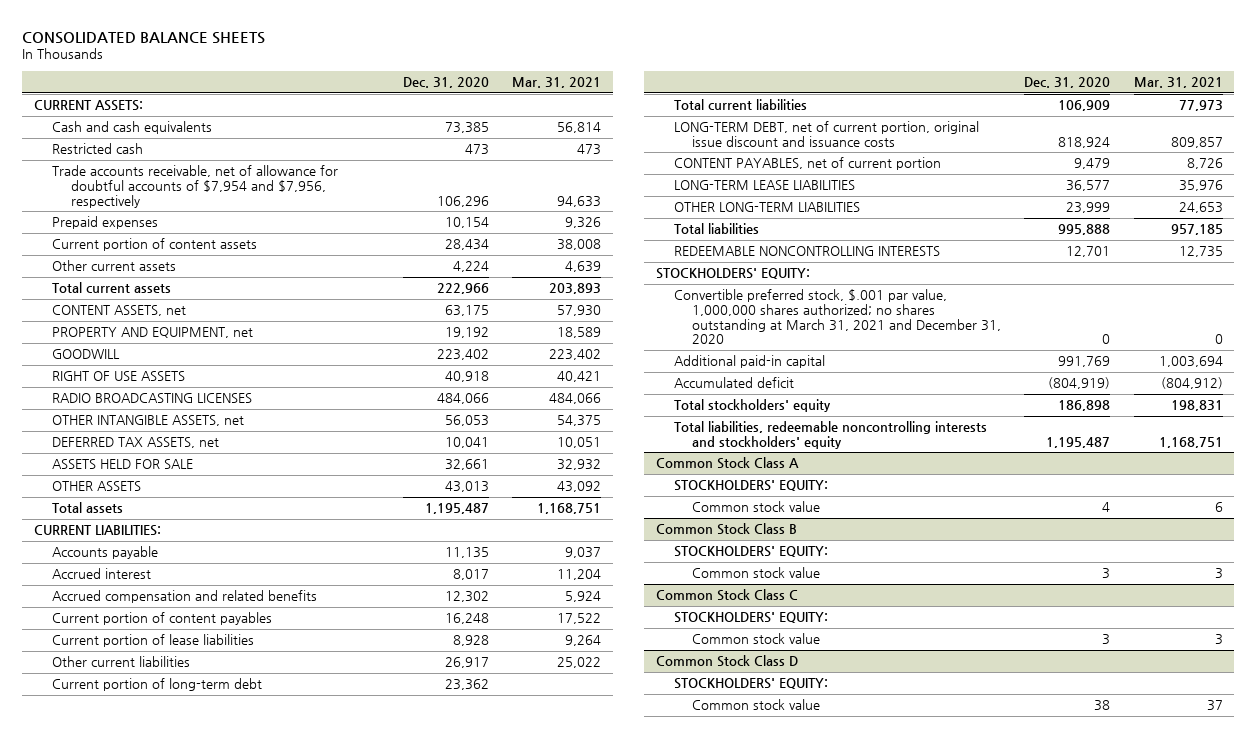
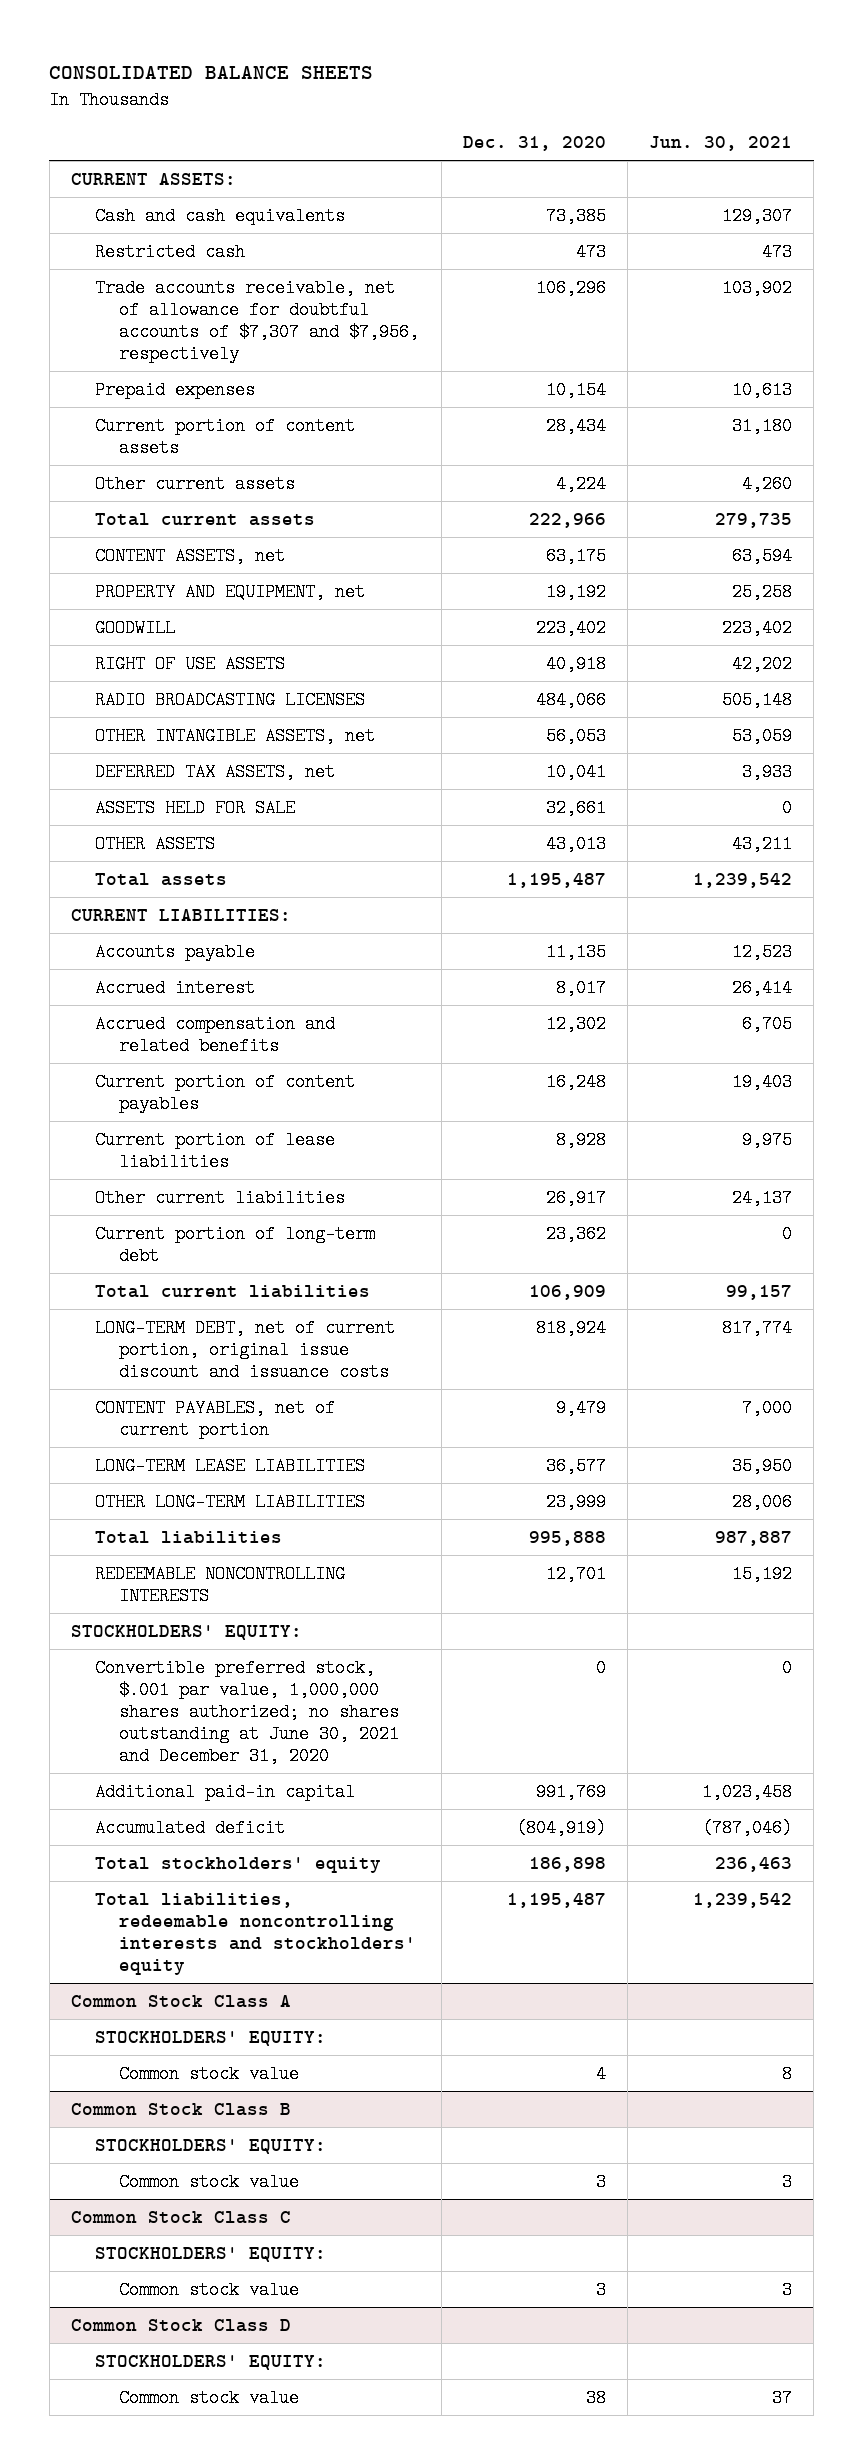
- | Dec. 31, 2020 | Mar. 31, 2021
+ | Dec. 31, 2020 | Jun. 30, 2021
- Trade accounts receivable, net of allowance for doubtful accounts of $7,954 and $7,956, respectively | 106,296 | 94,633
+ Trade accounts receivable, net of allowance for doubtful accounts of $7,307 and $7,956, respectively | 106,296 | 103,902
- Convertible preferred stock, $.001 par value, 1,000,000 shares authorized; no shares outstanding at March 31, 2021 and December 31, 2020 | 0 | 0
+ Convertible preferred stock, $.001 par value, 1,000,000 shares authorized; no shares outstanding at June 30, 2021 and December 31, 2020 | 0 | 0

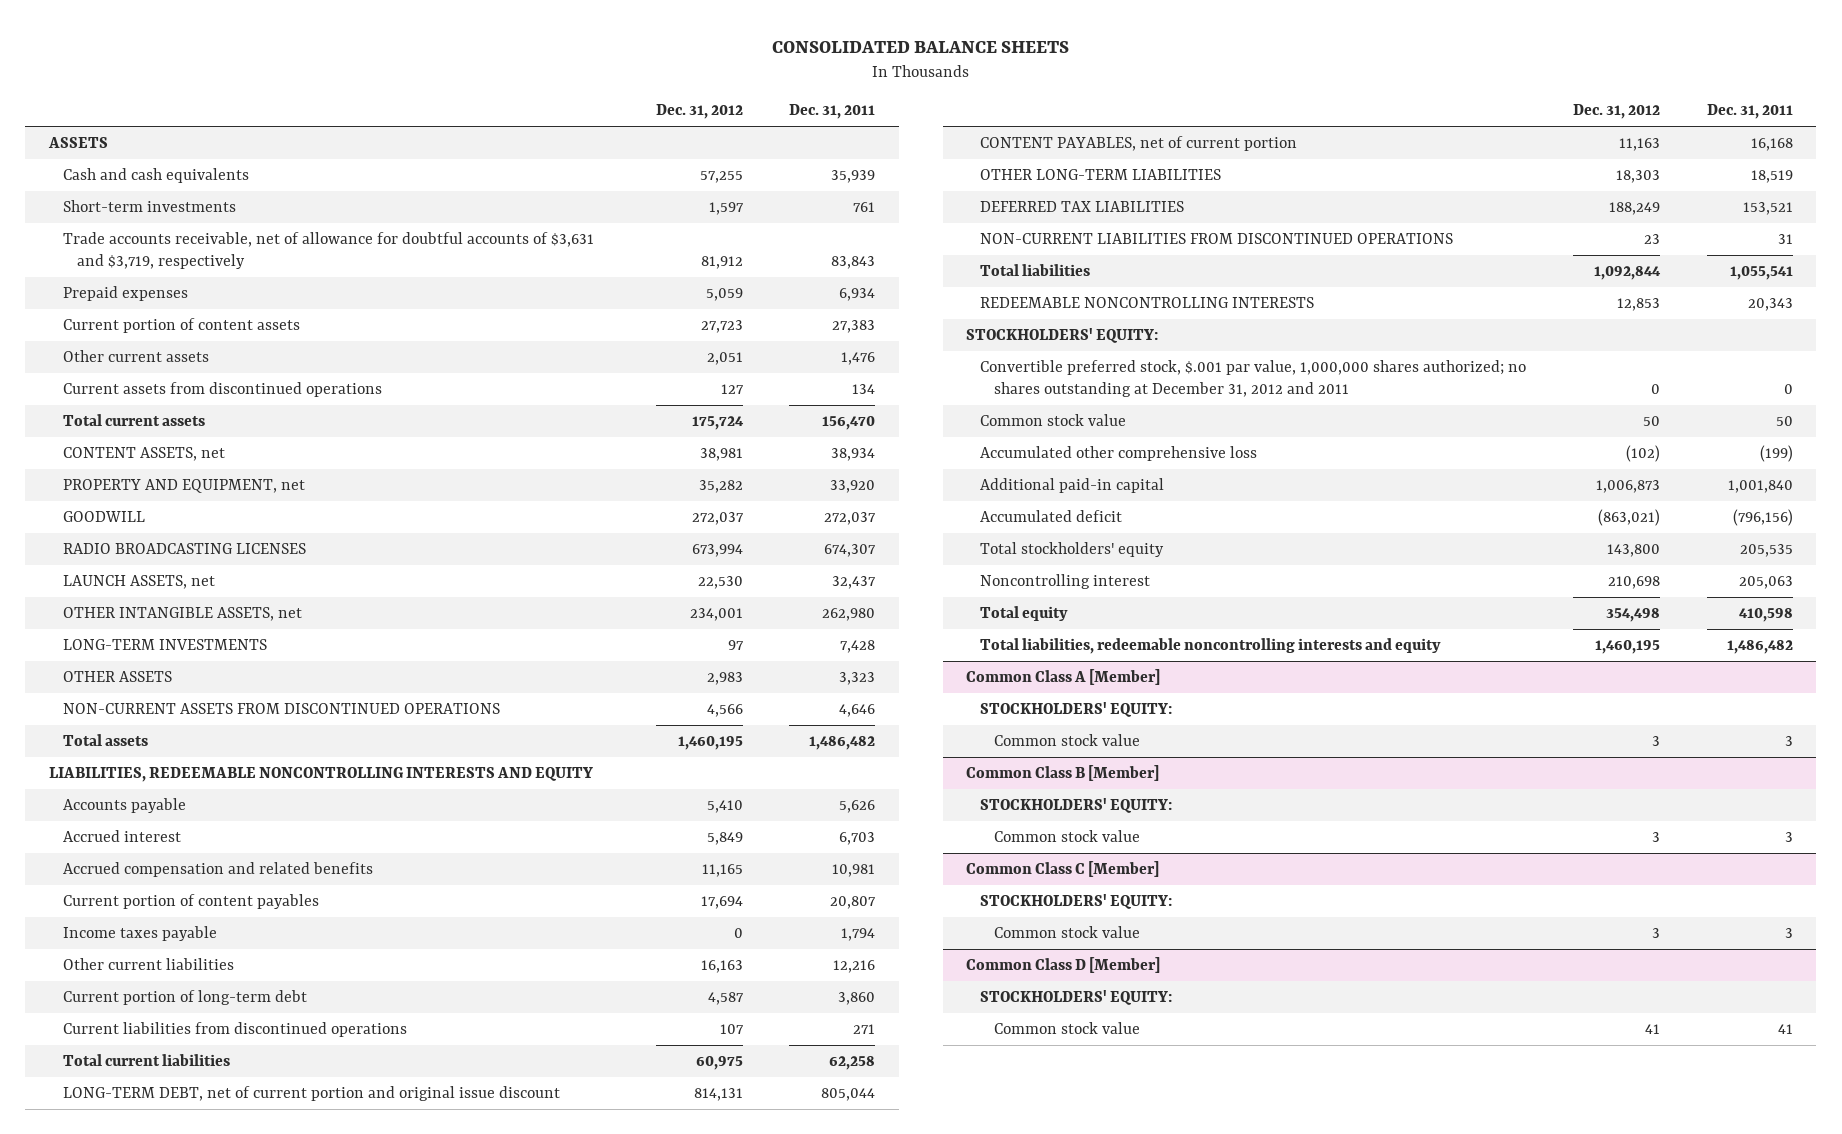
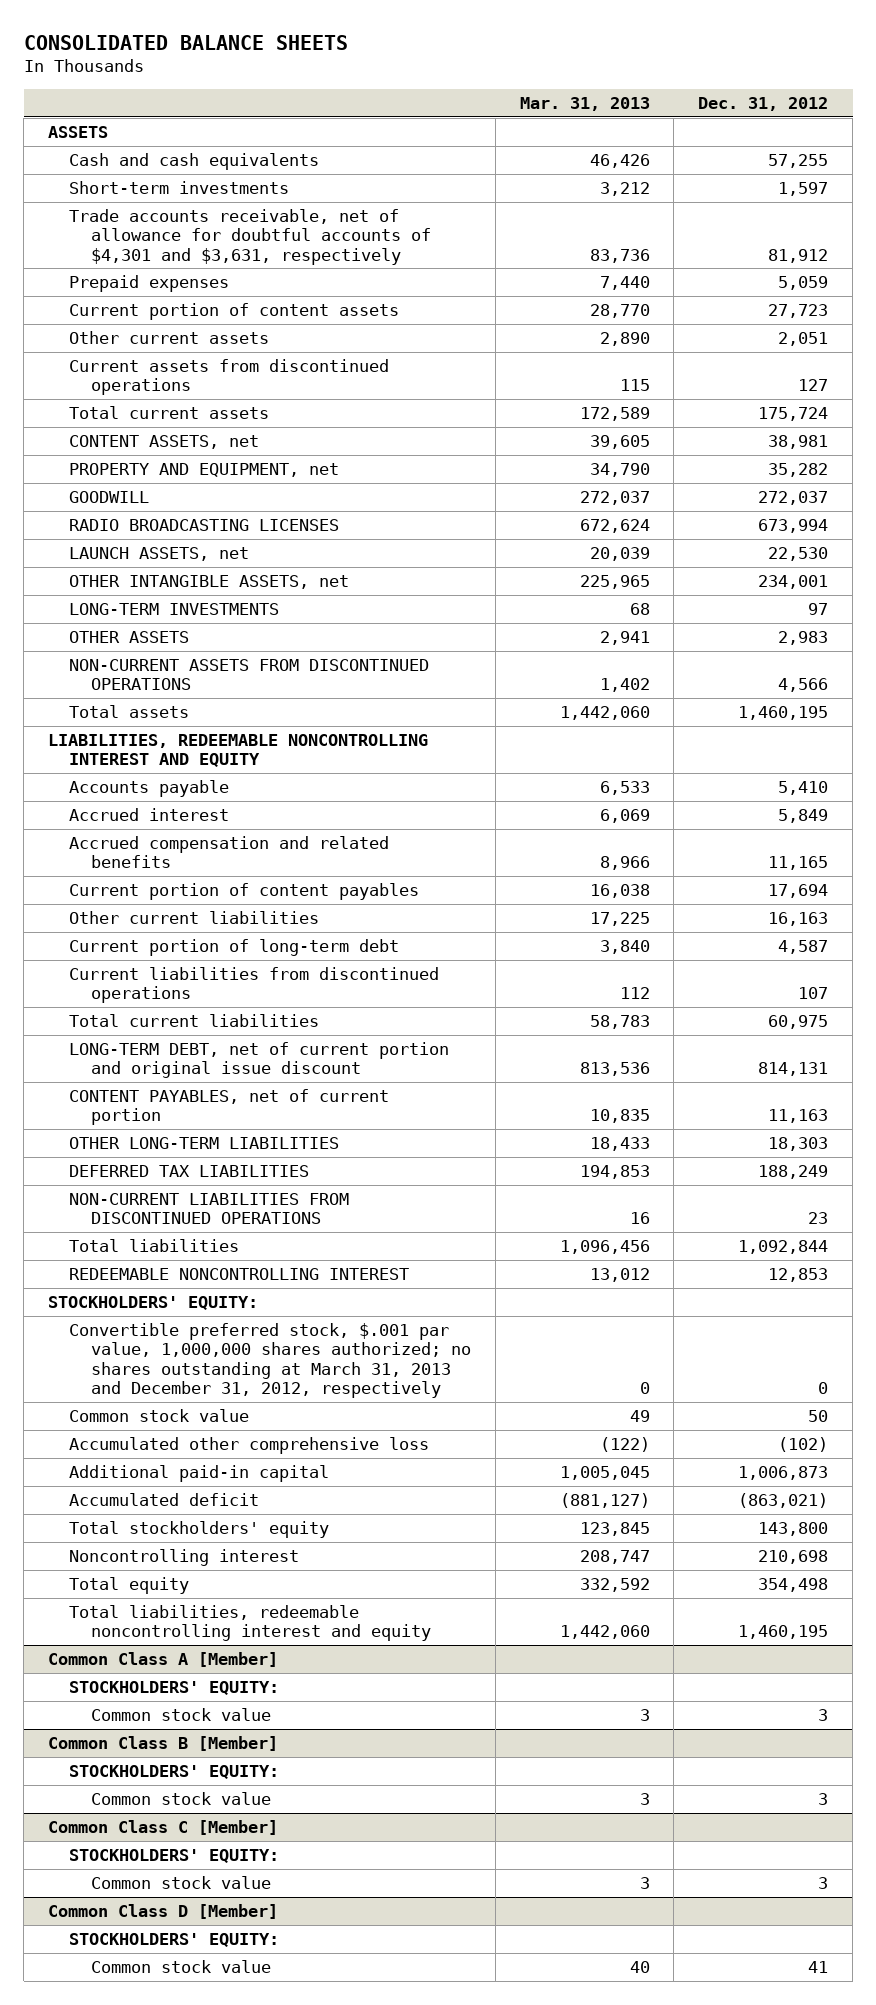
- | Dec. 31, 2012 | Dec. 31, 2011
+ | Mar. 31, 2013 | Dec. 31, 2012
- Trade accounts receivable, net of allowance for doubtful accounts of $3,631 and $3,719, respectively | 81,912 | 83,843
+ Trade accounts receivable, net of allowance for doubtful accounts of $4,301 and $3,631, respectively | 83,736 | 81,912
- LIABILITIES, REDEEMABLE NONCONTROLLING INTERESTS AND EQUITY
+ LIABILITIES, REDEEMABLE NONCONTROLLING INTEREST AND EQUITY
- Income taxes payable | 0 | 1,794
- REDEEMABLE NONCONTROLLING INTERESTS | 12,853 | 20,343
+ REDEEMABLE NONCONTROLLING INTEREST | 13,012 | 12,853
- Convertible preferred stock, $.001 par value, 1,000,000 shares authorized; no shares outstanding at December 31, 2012 and 2011 | 0 | 0
+ Convertible preferred stock, $.001 par value, 1,000,000 shares authorized; no shares outstanding at March 31, 2013 and December 31, 2012, respectively | 0 | 0
- Total liabilities, redeemable noncontrolling interests and equity | 1,460,195 | 1,486,482
+ Total liabilities, redeemable noncontrolling interest and equity | 1,442,060 | 1,460,195

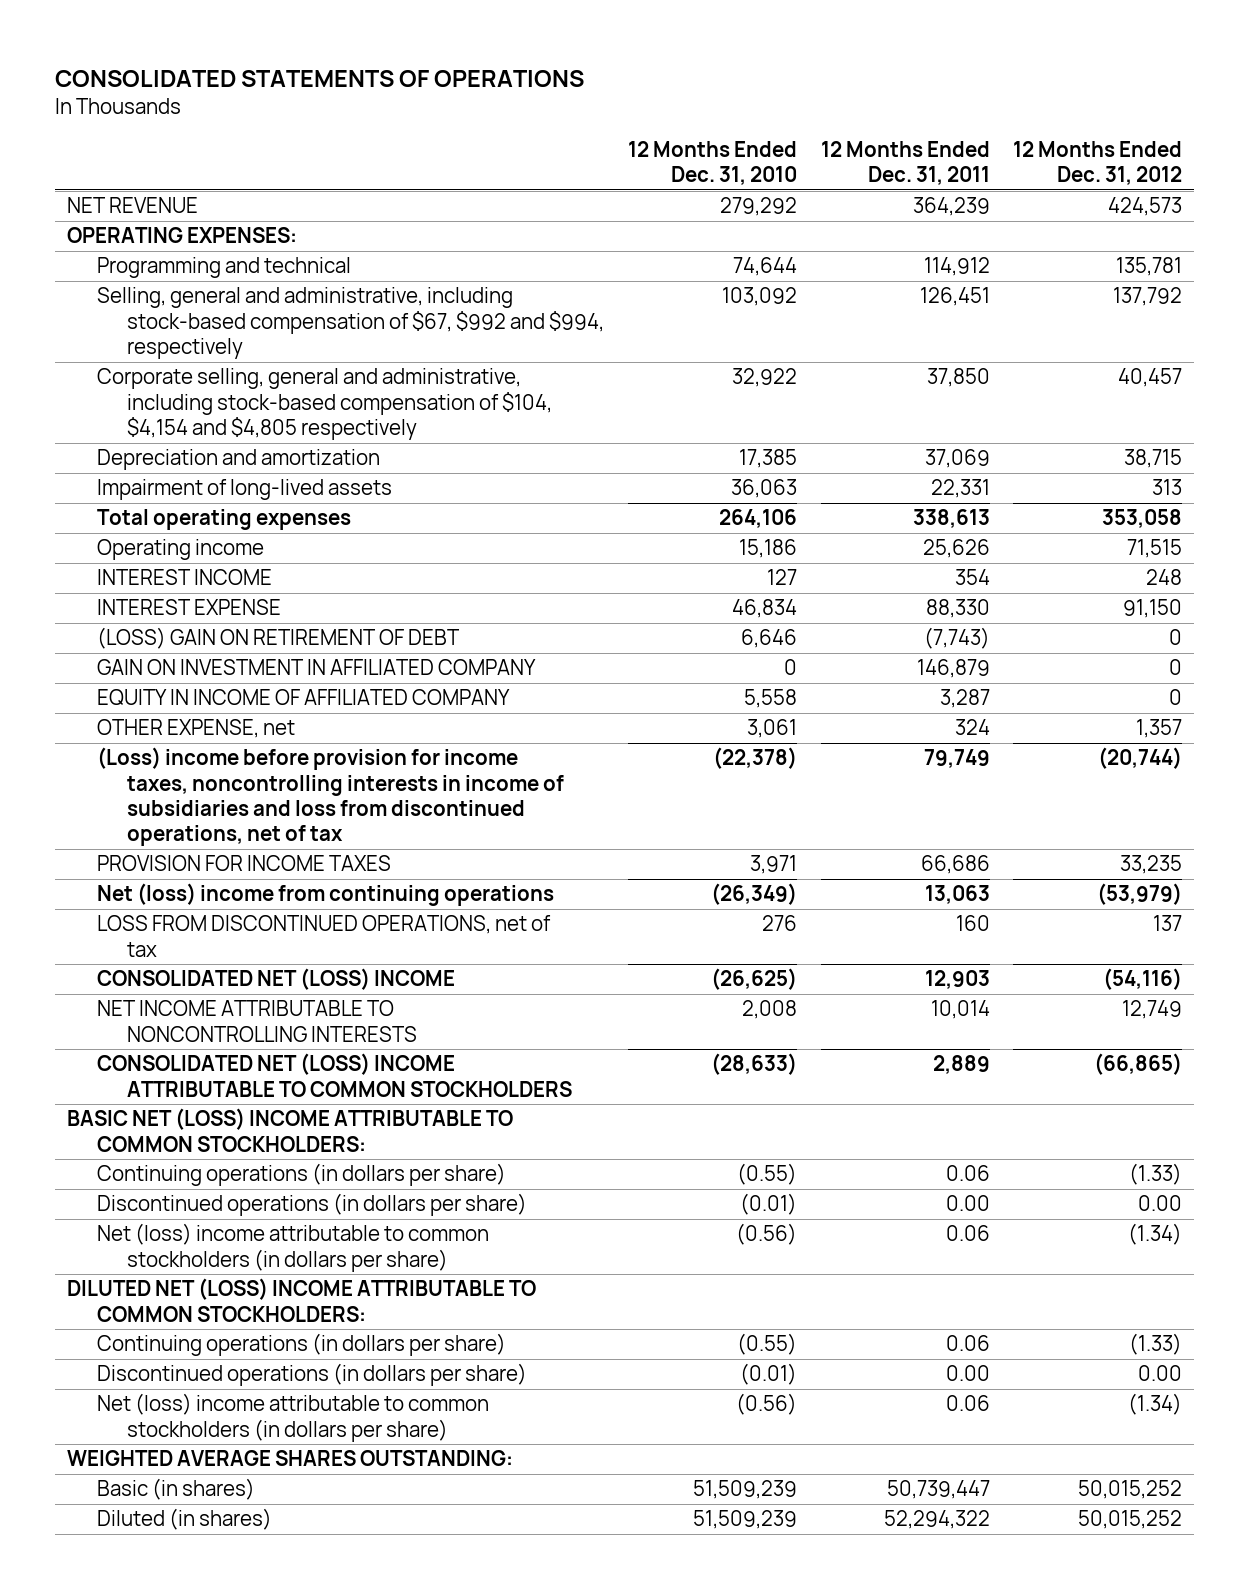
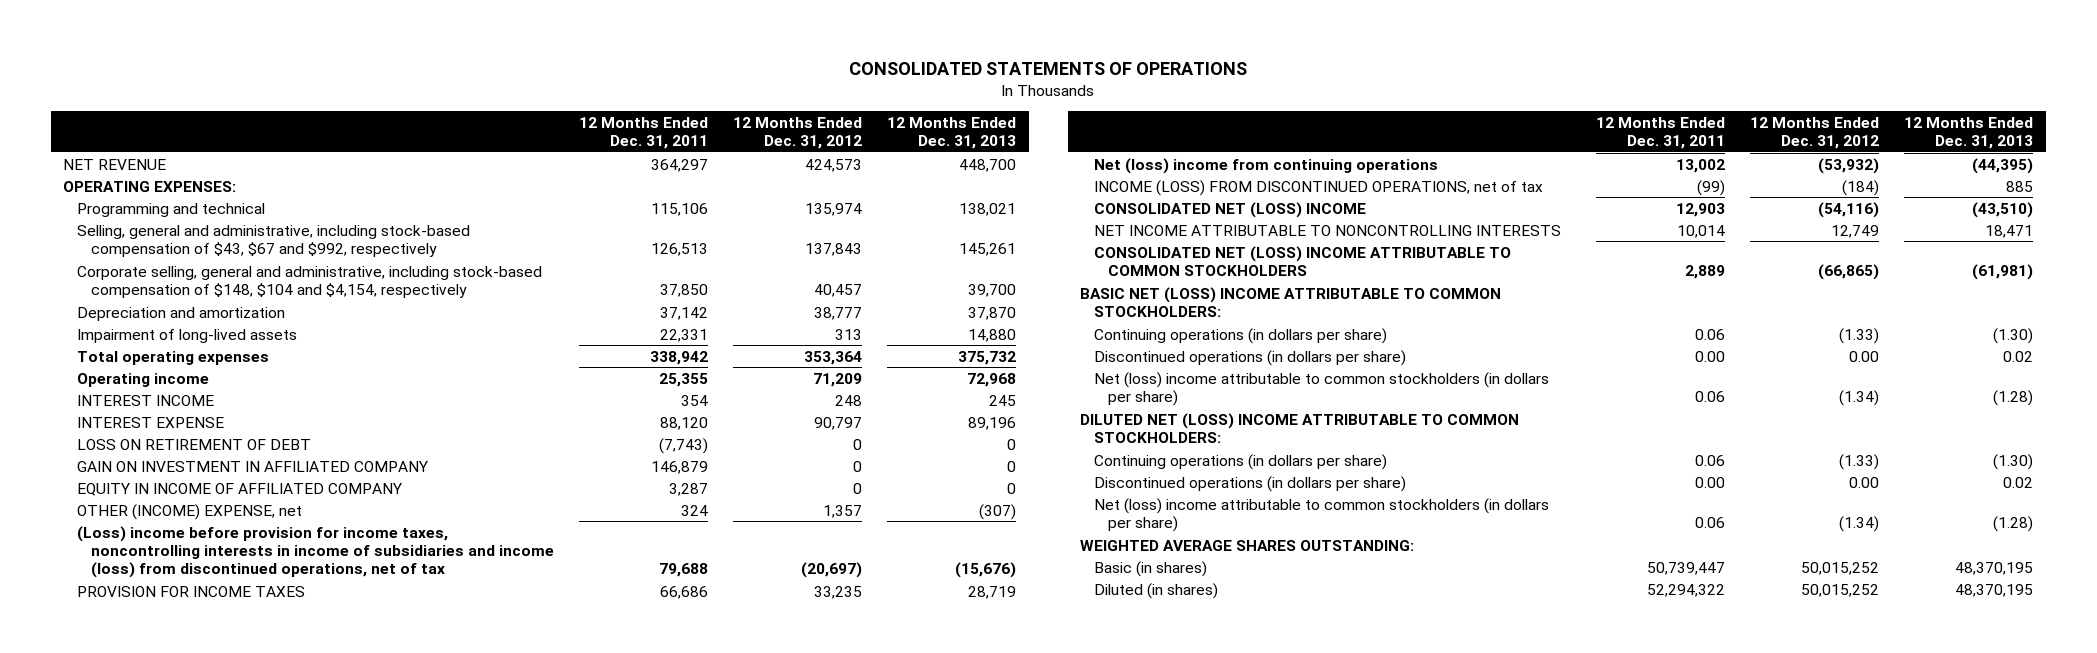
- | 12 Months Ended Dec. 31, 2010 | 12 Months Ended Dec. 31, 2011 | 12 Months Ended Dec. 31, 2012
+ | 12 Months Ended Dec. 31, 2011 | 12 Months Ended Dec. 31, 2012 | 12 Months Ended Dec. 31, 2013
- NET REVENUE | 279,292 | 364,239 | 424,573
+ NET REVENUE | 364,297 | 424,573 | 448,700
- Programming and technical | 74,644 | 114,912 | 135,781
- Selling, general and administrative, including stock-based compensation of $67, $992 and $994, respectively | 103,092 | 126,451 | 137,792
- Corporate selling, general and administrative, including stock-based compensation of $104, $4,154 and $4,805 respectively | 32,922 | 37,850 | 40,457
- Depreciation and amortization | 17,385 | 37,069 | 38,715
+ Programming and technical | 115,106 | 135,974 | 138,021
+ Selling, general and administrative, including stock-based compensation of $43, $67 and $992, respectively | 126,513 | 137,843 | 145,261
+ Corporate selling, general and administrative, including stock-based compensation of $148, $104 and $4,154, respectively | 37,850 | 40,457 | 39,700
+ Depreciation and amortization | 37,142 | 38,777 | 37,870
- Total operating expenses | 264,106 | 338,613 | 353,058
- Operating income | 15,186 | 25,626 | 71,515
+ Total operating expenses | 338,942 | 353,364 | 375,732
+ Operating income | 25,355 | 71,209 | 72,968
- INTEREST EXPENSE | 46,834 | 88,330 | 91,150
- (LOSS) GAIN ON RETIREMENT OF DEBT | 6,646 | (7,743) | 0
+ INTEREST EXPENSE | 88,120 | 90,797 | 89,196
+ LOSS ON RETIREMENT OF DEBT | (7,743) | 0 | 0
- OTHER EXPENSE, net | 3,061 | 324 | 1,357
- (Loss) income before provision for income taxes, noncontrolling interests in income of subsidiaries and loss from discontinued operations, net of tax | (22,378) | 79,749 | (20,744)
+ OTHER (INCOME) EXPENSE, net | 324 | 1,357 | (307)
+ (Loss) income before provision for income taxes, noncontrolling interests in income of subsidiaries and income (loss) from discontinued operations, net of tax | 79,688 | (20,697) | (15,676)
- Net (loss) income from continuing operations | (26,349) | 13,063 | (53,979)
- LOSS FROM DISCONTINUED OPERATIONS, net of tax | 276 | 160 | 137
+ Net (loss) income from continuing operations | 13,002 | (53,932) | (44,395)
+ INCOME (LOSS) FROM DISCONTINUED OPERATIONS, net of tax | (99) | (184) | 885

